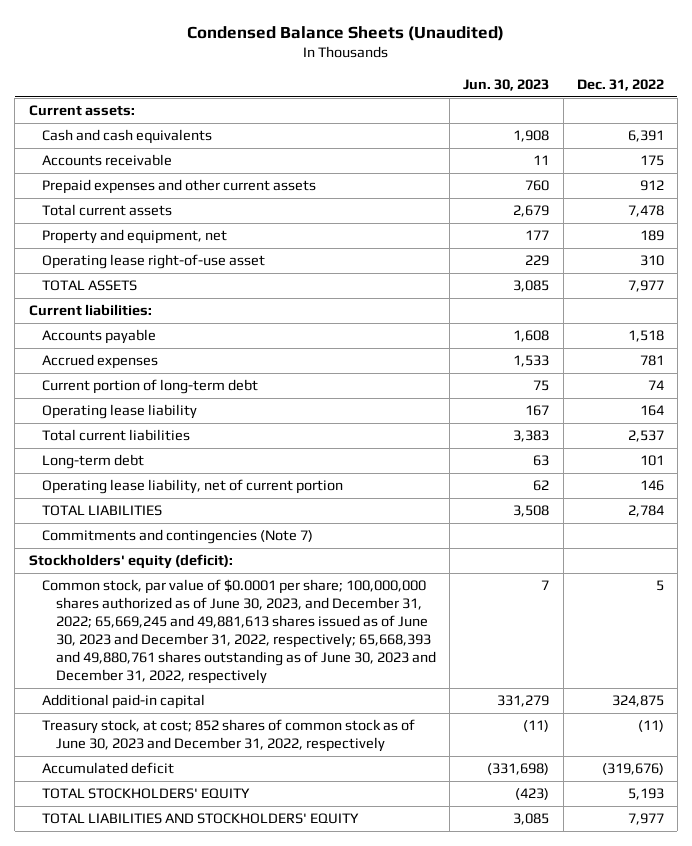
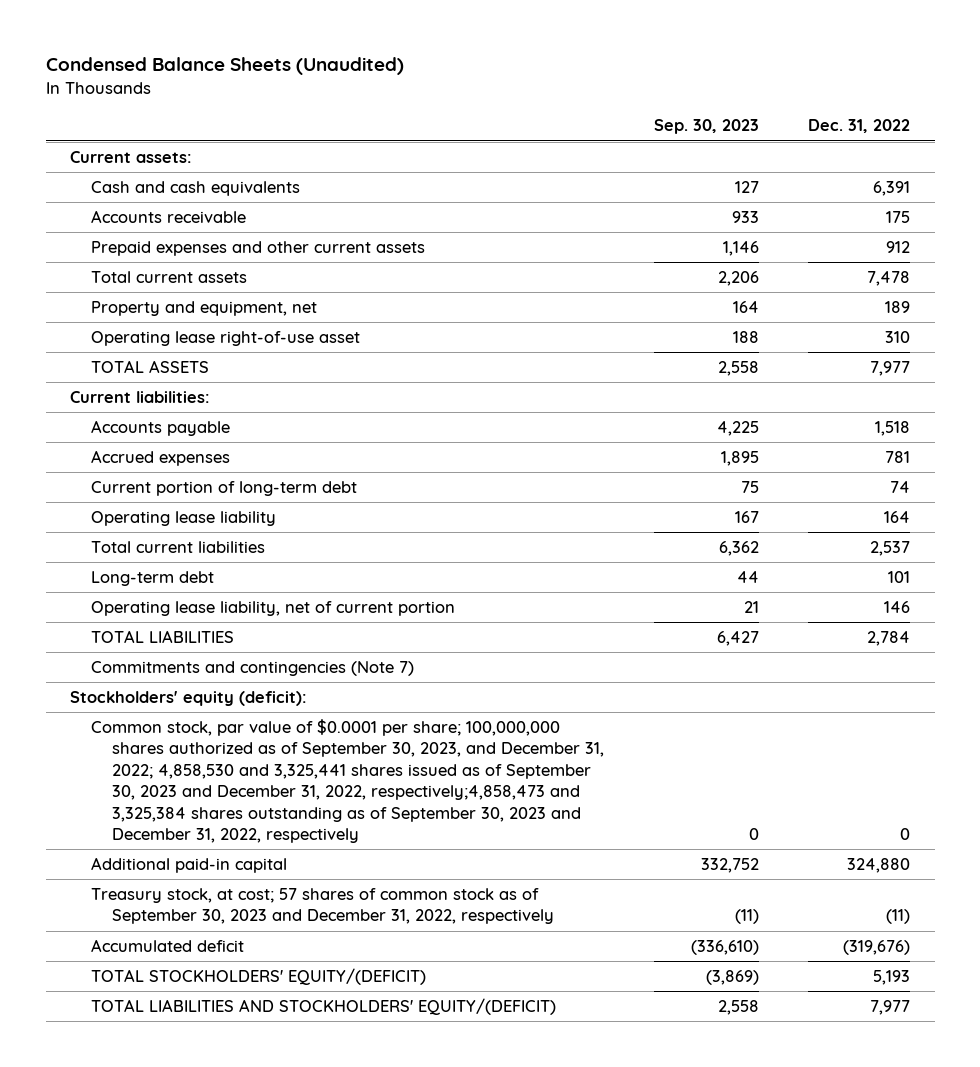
- | Jun. 30, 2023 | Dec. 31, 2022
+ | Sep. 30, 2023 | Dec. 31, 2022
- Common stock, par value of $0.0001 per share; 100,000,000 shares authorized as of June 30, 2023, and December 31, 2022; 65,669,245 and 49,881,613 shares issued as of June 30, 2023 and December 31, 2022, respectively; 65,668,393 and 49,880,761 shares outstanding as of June 30, 2023 and December 31, 2022, respectively | 7 | 5
- Additional paid-in capital | 331,279 | 324,875
- Treasury stock, at cost; 852 shares of common stock as of June 30, 2023 and December 31, 2022, respectively | (11) | (11)
+ Common stock, par value of $0.0001 per share; 100,000,000 shares authorized as of September 30, 2023, and December 31, 2022; 4,858,530 and 3,325,441 shares issued as of September 30, 2023 and December 31, 2022, respectively;4,858,473 and 3,325,384 shares outstanding as of September 30, 2023 and December 31, 2022, respectively | 0 | 0
+ Additional paid-in capital | 332,752 | 324,880
+ Treasury stock, at cost; 57 shares of common stock as of September 30, 2023 and December 31, 2022, respectively | (11) | (11)
- TOTAL STOCKHOLDERS' EQUITY | (423) | 5,193
- TOTAL LIABILITIES AND STOCKHOLDERS' EQUITY | 3,085 | 7,977
+ TOTAL STOCKHOLDERS' EQUITY/(DEFICIT) | (3,869) | 5,193
+ TOTAL LIABILITIES AND STOCKHOLDERS' EQUITY/(DEFICIT) | 2,558 | 7,977

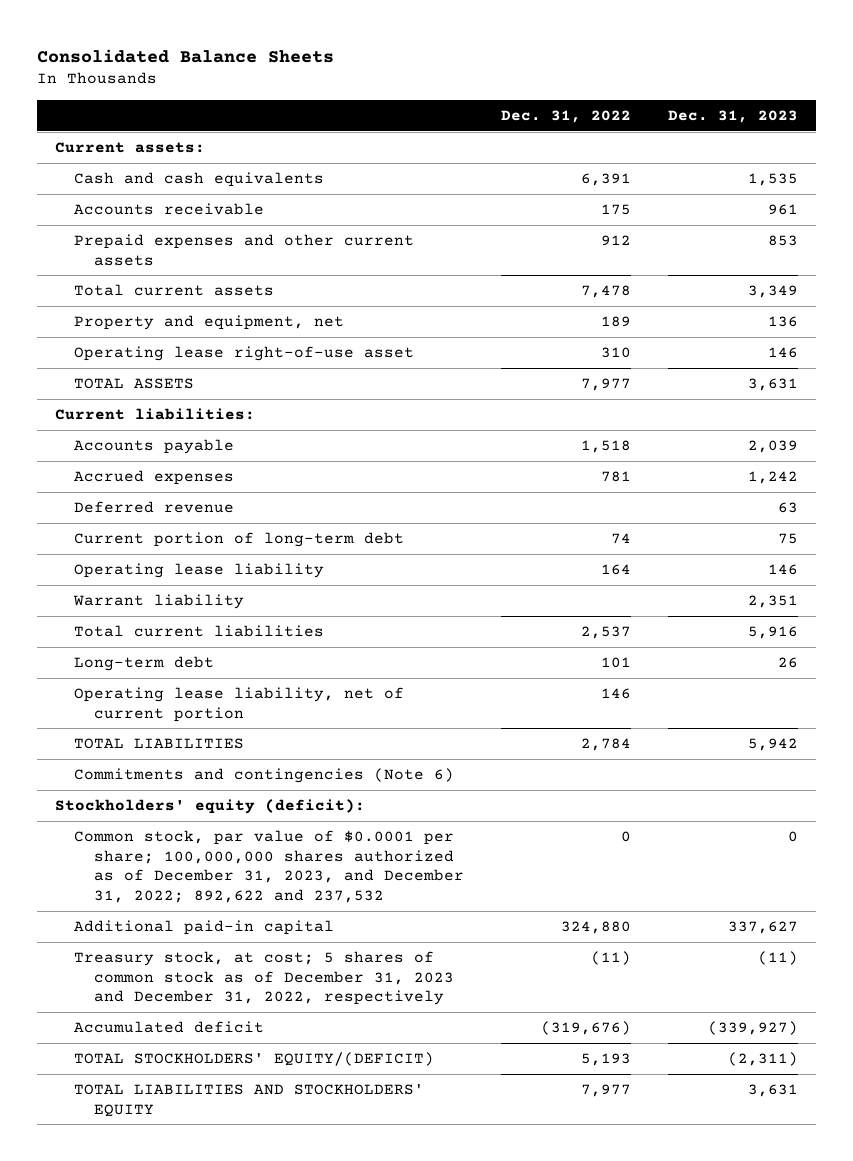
- Condensed Balance Sheets (Unaudited)
+ Consolidated Balance Sheets
- | Sep. 30, 2023 | Dec. 31, 2022
+ | Dec. 31, 2022 | Dec. 31, 2023
+ Deferred revenue | | 63
+ Warrant liability | | 2,351
- Commitments and contingencies (Note 7)
+ Commitments and contingencies (Note 6)
- Common stock, par value of $0.0001 per share; 100,000,000 shares authorized as of September 30, 2023, and December 31, 2022; 4,858,530 and 3,325,441 shares issued as of September 30, 2023 and December 31, 2022, respectively;4,858,473 and 3,325,384 shares outstanding as of September 30, 2023 and December 31, 2022, respectively | 0 | 0
+ Common stock, par value of $0.0001 per share; 100,000,000 shares authorized as of December 31, 2023, and December 31, 2022; 892,622 and 237,532 | 0 | 0
- Treasury stock, at cost; 57 shares of common stock as of September 30, 2023 and December 31, 2022, respectively | (11) | (11)
+ Treasury stock, at cost; 5 shares of common stock as of December 31, 2023 and December 31, 2022, respectively | (11) | (11)
- TOTAL LIABILITIES AND STOCKHOLDERS' EQUITY/(DEFICIT) | 2,558 | 7,977
+ TOTAL LIABILITIES AND STOCKHOLDERS' EQUITY | 7,977 | 3,631

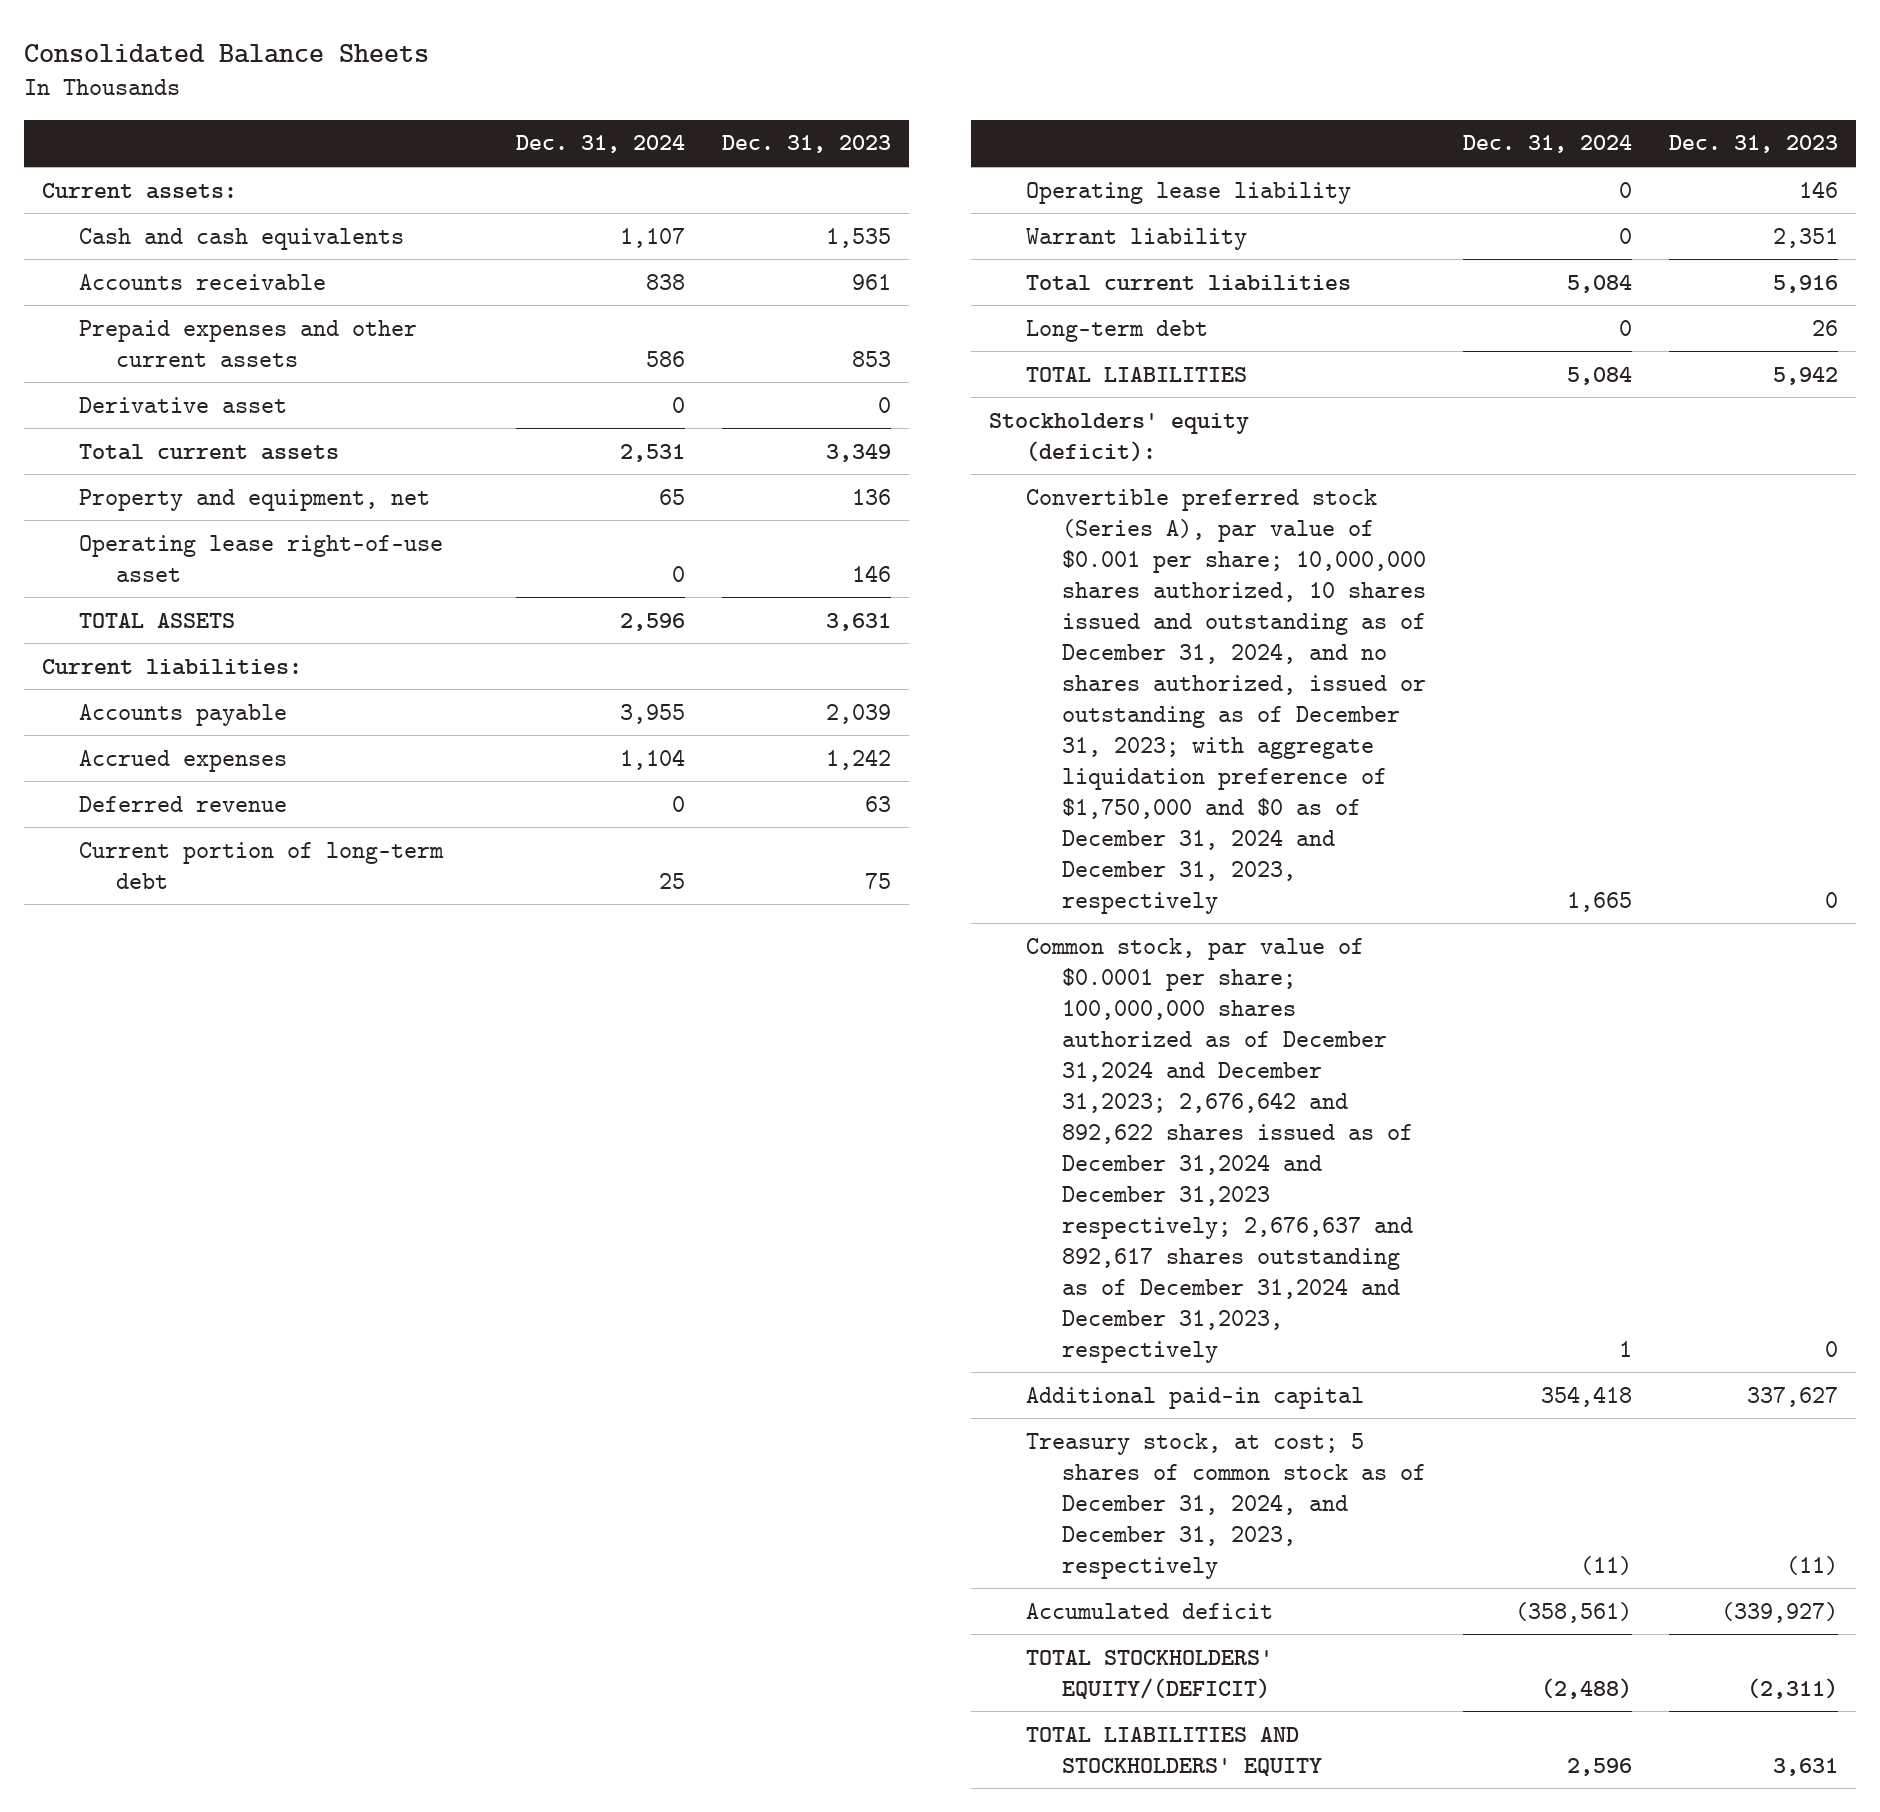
- | Dec. 31, 2022 | Dec. 31, 2023
+ | Dec. 31, 2024 | Dec. 31, 2023
+ Derivative asset | 0 | 0
- Operating lease liability, net of current portion | 146 |
- Commitments and contingencies (Note 6)
- Common stock, par value of $0.0001 per share; 100,000,000 shares authorized as of December 31, 2023, and December 31, 2022; 892,622 and 237,532 | 0 | 0
+ Convertible preferred stock (Series A), par value of $0.001 per share; 10,000,000 shares authorized, 10 shares issued and outstanding as of December 31, 2024, and no shares authorized, issued or outstanding as of December 31, 2023; with aggregate liquidation preference of $1,750,000 and $0 as of December 31, 2024 and December 31, 2023, respectively | 1,665 | 0
+ Common stock, par value of $0.0001 per share; 100,000,000 shares authorized as of December 31,2024 and December 31,2023; 2,676,642 and 892,622 shares issued as of December 31,2024 and December 31,2023 respectively; 2,676,637 and 892,617 shares outstanding as of December 31,2024 and December 31,2023, respectively | 1 | 0
- Treasury stock, at cost; 5 shares of common stock as of December 31, 2023 and December 31, 2022, respectively | (11) | (11)
+ Treasury stock, at cost; 5 shares of common stock as of December 31, 2024, and December 31, 2023, respectively | (11) | (11)

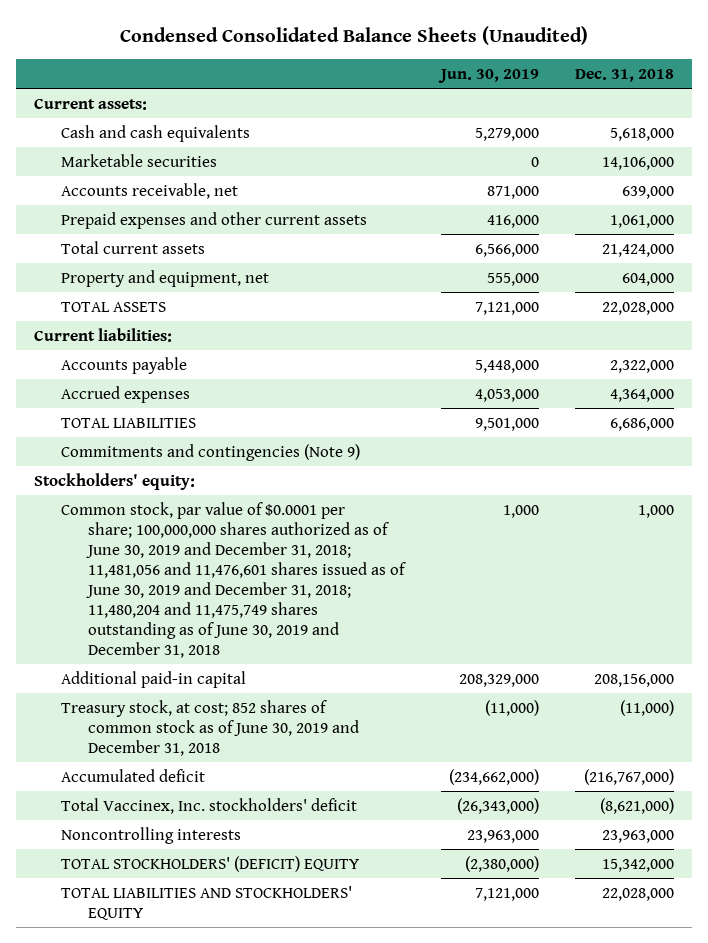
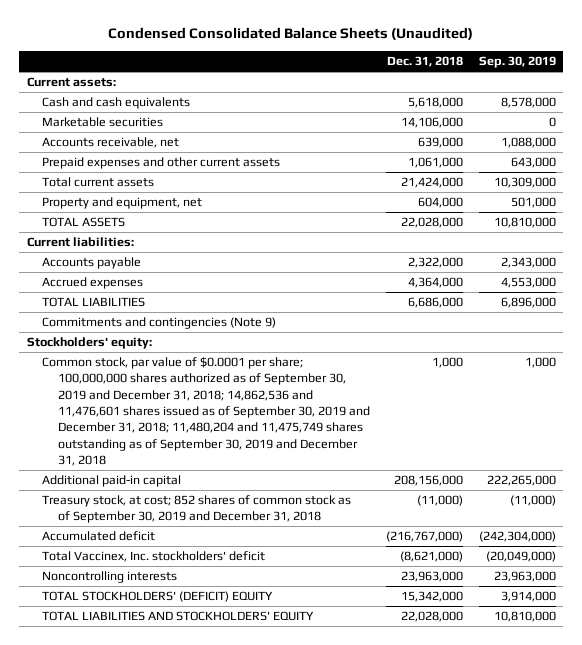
- | Jun. 30, 2019 | Dec. 31, 2018
+ | Dec. 31, 2018 | Sep. 30, 2019
- Common stock, par value of $0.0001 per share; 100,000,000 shares authorized as of June 30, 2019 and December 31, 2018; 11,481,056 and 11,476,601 shares issued as of June 30, 2019 and December 31, 2018; 11,480,204 and 11,475,749 shares outstanding as of June 30, 2019 and December 31, 2018 | 1,000 | 1,000
+ Common stock, par value of $0.0001 per share; 100,000,000 shares authorized as of September 30, 2019 and December 31, 2018; 14,862,536 and 11,476,601 shares issued as of September 30, 2019 and December 31, 2018; 11,480,204 and 11,475,749 shares outstanding as of September 30, 2019 and December 31, 2018 | 1,000 | 1,000
- Treasury stock, at cost; 852 shares of common stock as of June 30, 2019 and December 31, 2018 | (11,000) | (11,000)
+ Treasury stock, at cost; 852 shares of common stock as of September 30, 2019 and December 31, 2018 | (11,000) | (11,000)

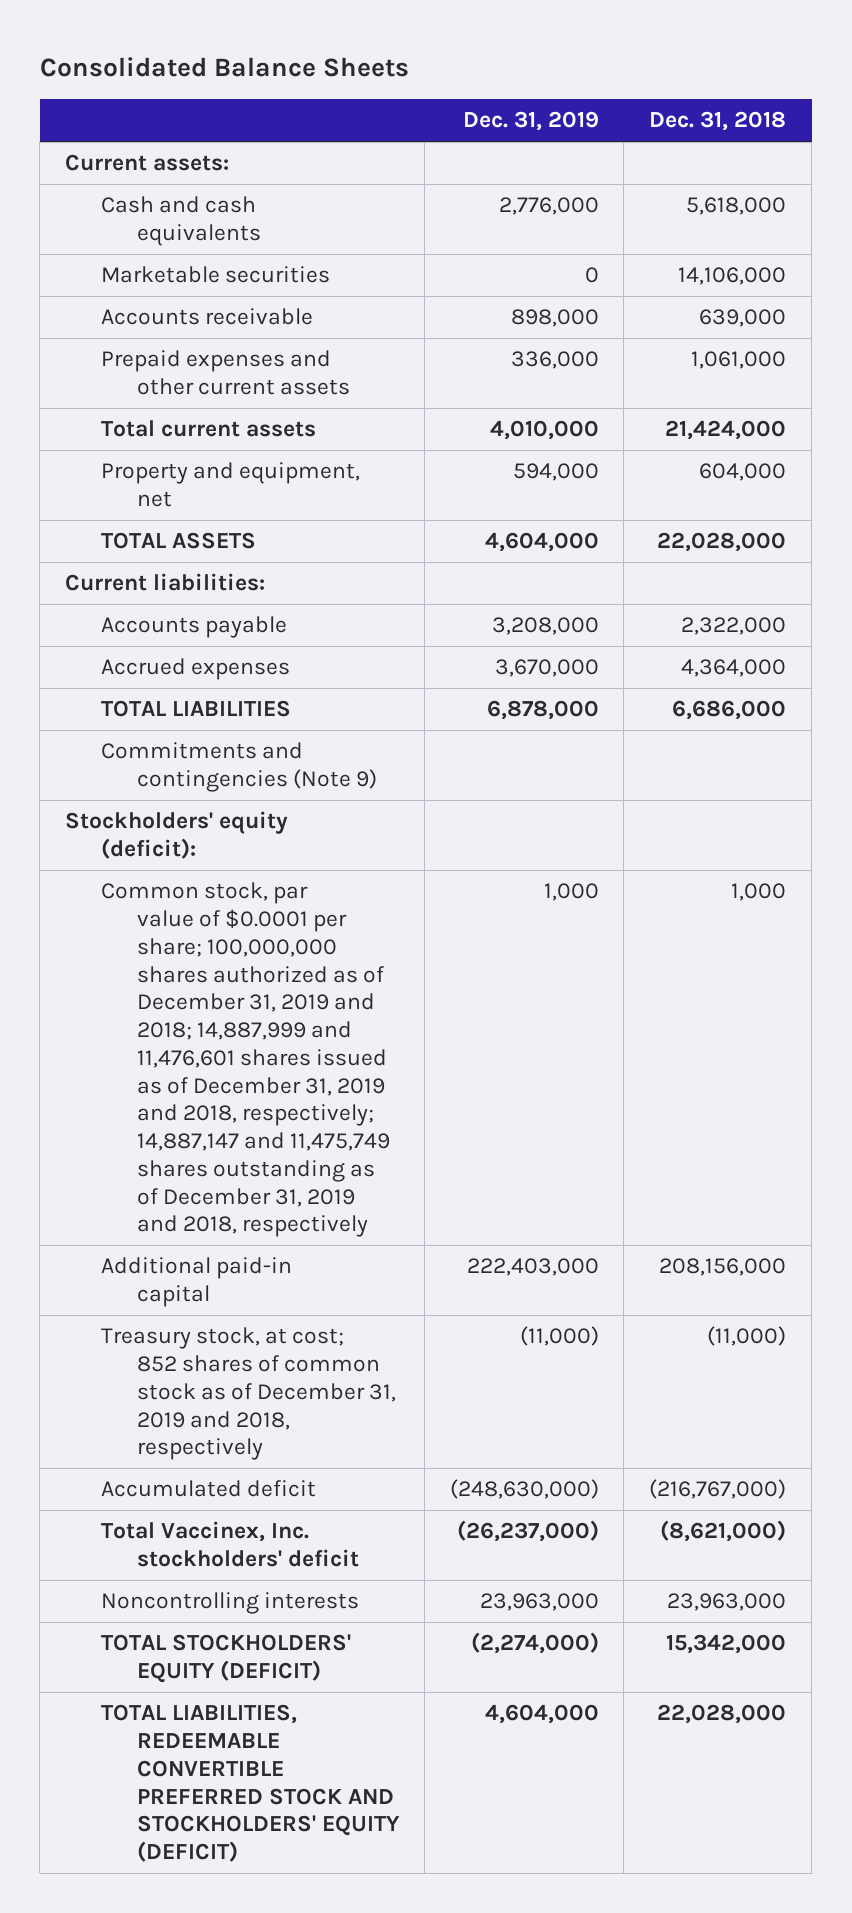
- Condensed Consolidated Balance Sheets (Unaudited)
+ Consolidated Balance Sheets
- | Dec. 31, 2018 | Sep. 30, 2019
+ | Dec. 31, 2019 | Dec. 31, 2018
- Accounts receivable, net | 639,000 | 1,088,000
+ Accounts receivable | 898,000 | 639,000
- Stockholders' equity:
- Common stock, par value of $0.0001 per share; 100,000,000 shares authorized as of September 30, 2019 and December 31, 2018; 14,862,536 and 11,476,601 shares issued as of September 30, 2019 and December 31, 2018; 11,480,204 and 11,475,749 shares outstanding as of September 30, 2019 and December 31, 2018 | 1,000 | 1,000
+ Stockholders' equity (deficit):
+ Common stock, par value of $0.0001 per share; 100,000,000 shares authorized as of December 31, 2019 and 2018; 14,887,999 and 11,476,601 shares issued as of December 31, 2019 and 2018, respectively; 14,887,147 and 11,475,749 shares outstanding as of December 31, 2019 and 2018, respectively | 1,000 | 1,000
- Treasury stock, at cost; 852 shares of common stock as of September 30, 2019 and December 31, 2018 | (11,000) | (11,000)
+ Treasury stock, at cost; 852 shares of common stock as of December 31, 2019 and 2018, respectively | (11,000) | (11,000)
- TOTAL STOCKHOLDERS' (DEFICIT) EQUITY | 15,342,000 | 3,914,000
- TOTAL LIABILITIES AND STOCKHOLDERS' EQUITY | 22,028,000 | 10,810,000
+ TOTAL STOCKHOLDERS' EQUITY (DEFICIT) | (2,274,000) | 15,342,000
+ TOTAL LIABILITIES, REDEEMABLE CONVERTIBLE PREFERRED STOCK AND STOCKHOLDERS' EQUITY (DEFICIT) | 4,604,000 | 22,028,000

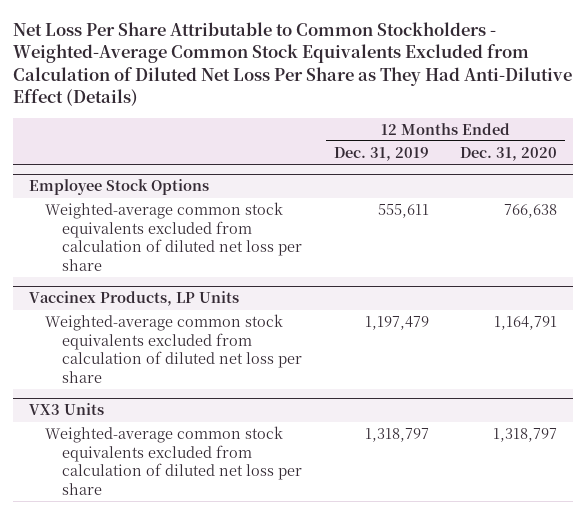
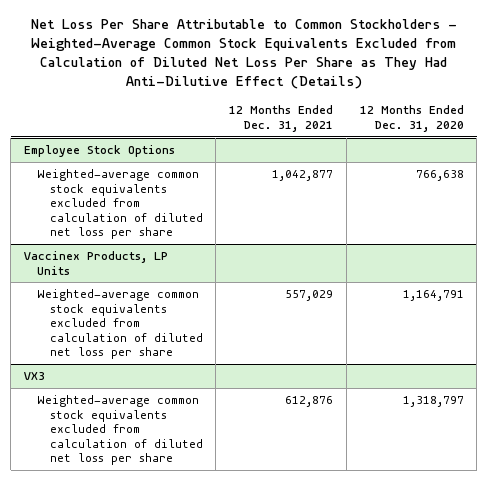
- | 12 Months Ended Dec. 31, 2019 | 12 Months Ended Dec. 31, 2020
+ | 12 Months Ended Dec. 31, 2021 | 12 Months Ended Dec. 31, 2020
- VX3 Units
+ VX3

